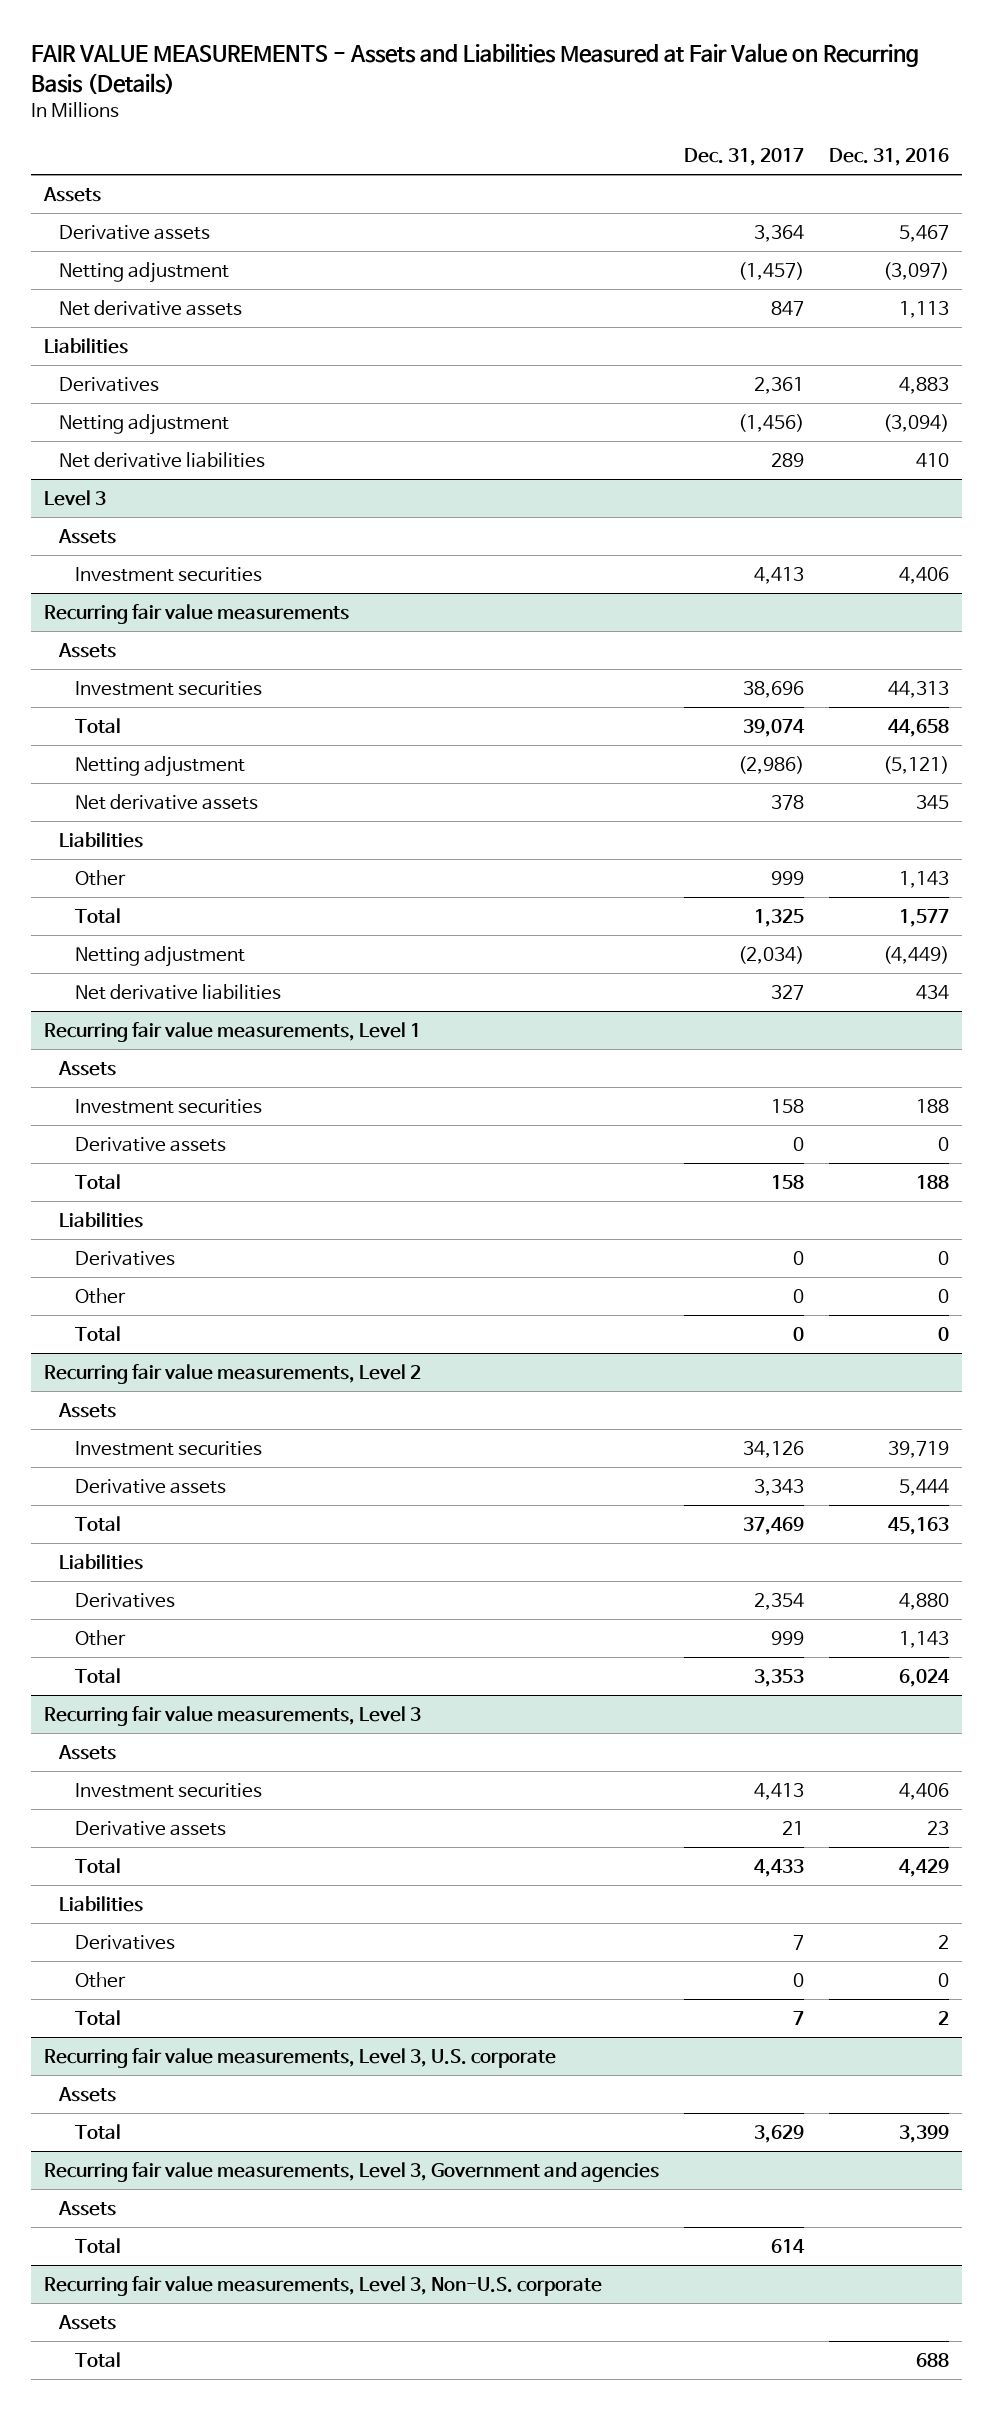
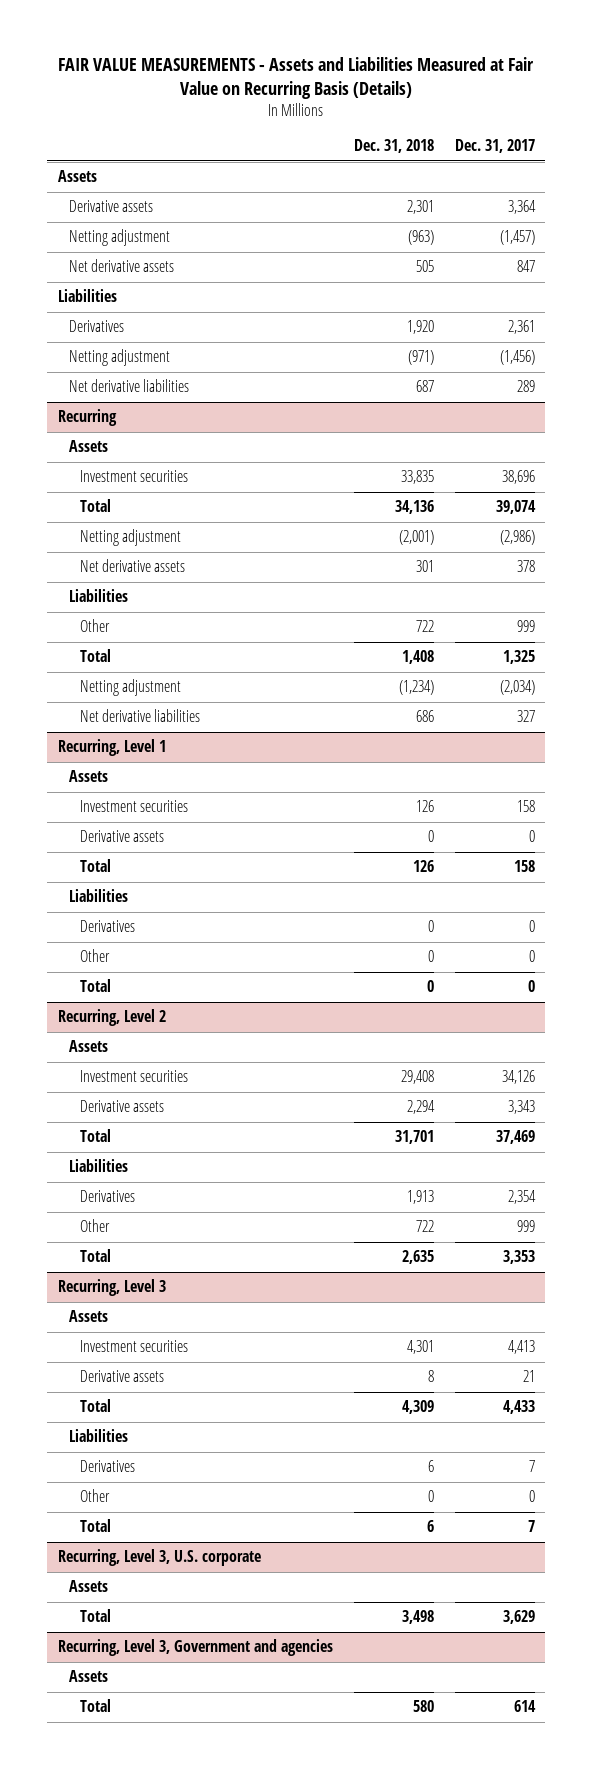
- | Dec. 31, 2017 | Dec. 31, 2016
+ | Dec. 31, 2018 | Dec. 31, 2017
- Level 3
- Assets
- Investment securities | 4,413 | 4,406
- Recurring fair value measurements
+ Recurring
- Recurring fair value measurements, Level 1
+ Recurring, Level 1
- Recurring fair value measurements, Level 2
+ Recurring, Level 2
- Recurring fair value measurements, Level 3
+ Recurring, Level 3
- Recurring fair value measurements, Level 3, U.S. corporate
+ Recurring, Level 3, U.S. corporate
- Recurring fair value measurements, Level 3, Government and agencies
+ Recurring, Level 3, Government and agencies
- Recurring fair value measurements, Level 3, Non-U.S. corporate
- Assets
- Total | | 688

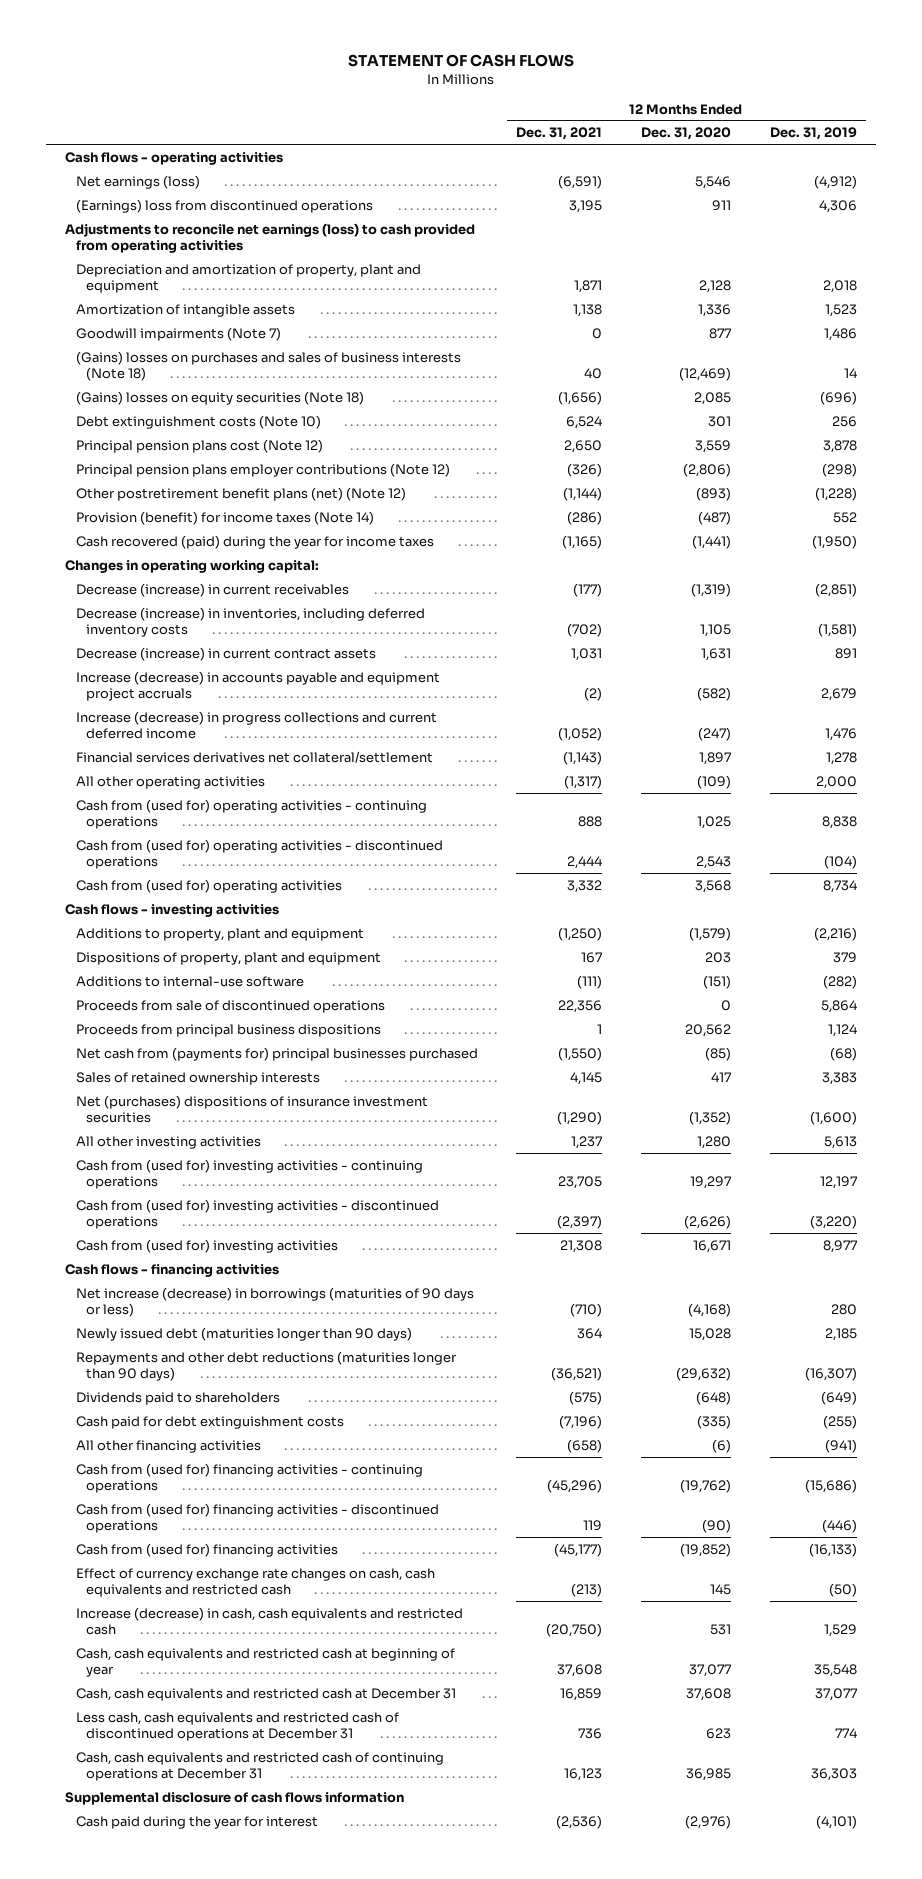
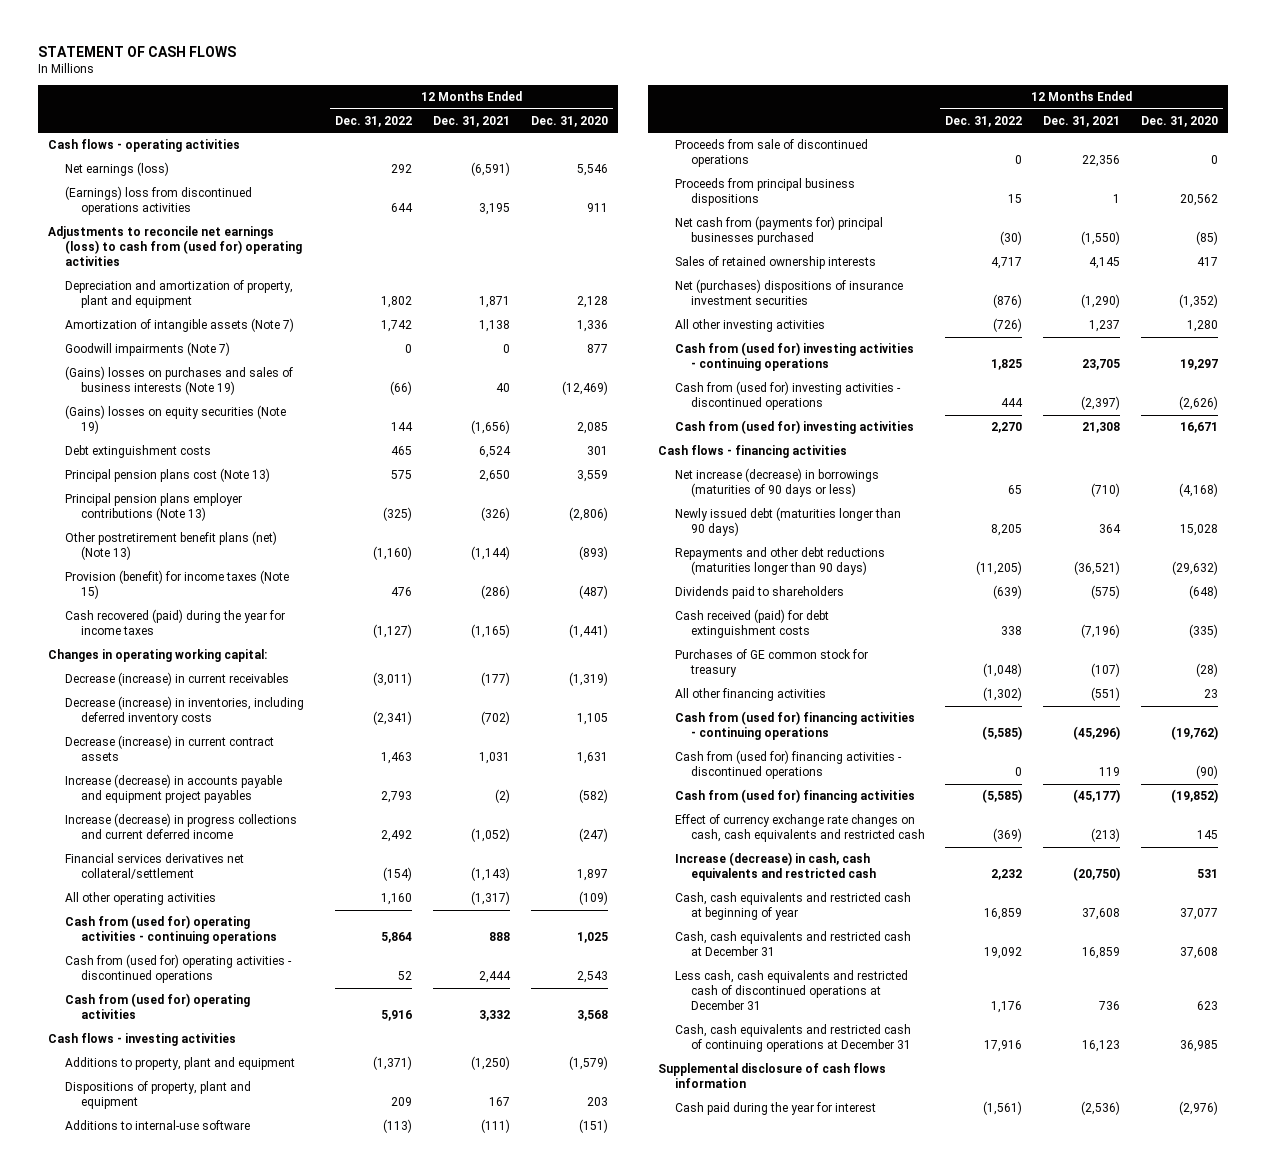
- | 12 Months Ended Dec. 31, 2021 | 12 Months Ended Dec. 31, 2020 | 12 Months Ended Dec. 31, 2019
+ | 12 Months Ended Dec. 31, 2022 | 12 Months Ended Dec. 31, 2021 | 12 Months Ended Dec. 31, 2020
- (Earnings) loss from discontinued operations | 3,195 | 911 | 4,306
- Adjustments to reconcile net earnings (loss) to cash provided from operating activities
+ (Earnings) loss from discontinued operations activities | 644 | 3,195 | 911
+ Adjustments to reconcile net earnings (loss) to cash from (used for) operating activities
- Amortization of intangible assets | 1,138 | 1,336 | 1,523
+ Amortization of intangible assets (Note 7) | 1,742 | 1,138 | 1,336
- (Gains) losses on purchases and sales of business interests (Note 18) | 40 | (12,469) | 14
- (Gains) losses on equity securities (Note 18) | (1,656) | 2,085 | (696)
- Debt extinguishment costs (Note 10) | 6,524 | 301 | 256
- Principal pension plans cost (Note 12) | 2,650 | 3,559 | 3,878
- Principal pension plans employer contributions (Note 12) | (326) | (2,806) | (298)
- Other postretirement benefit plans (net) (Note 12) | (1,144) | (893) | (1,228)
- Provision (benefit) for income taxes (Note 14) | (286) | (487) | 552
+ (Gains) losses on purchases and sales of business interests (Note 19) | (66) | 40 | (12,469)
+ (Gains) losses on equity securities (Note 19) | 144 | (1,656) | 2,085
+ Debt extinguishment costs | 465 | 6,524 | 301
+ Principal pension plans cost (Note 13) | 575 | 2,650 | 3,559
+ Principal pension plans employer contributions (Note 13) | (325) | (326) | (2,806)
+ Other postretirement benefit plans (net) (Note 13) | (1,160) | (1,144) | (893)
+ Provision (benefit) for income taxes (Note 15) | 476 | (286) | (487)
- Increase (decrease) in accounts payable and equipment project accruals | (2) | (582) | 2,679
+ Increase (decrease) in accounts payable and equipment project payables | 2,793 | (2) | (582)
- Cash paid for debt extinguishment costs | (7,196) | (335) | (255)
- All other financing activities | (658) | (6) | (941)
+ Cash received (paid) for debt extinguishment costs | 338 | (7,196) | (335)
+ Purchases of GE common stock for treasury | (1,048) | (107) | (28)
+ All other financing activities | (1,302) | (551) | 23

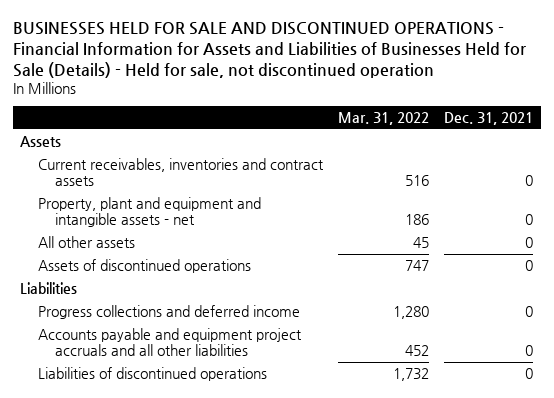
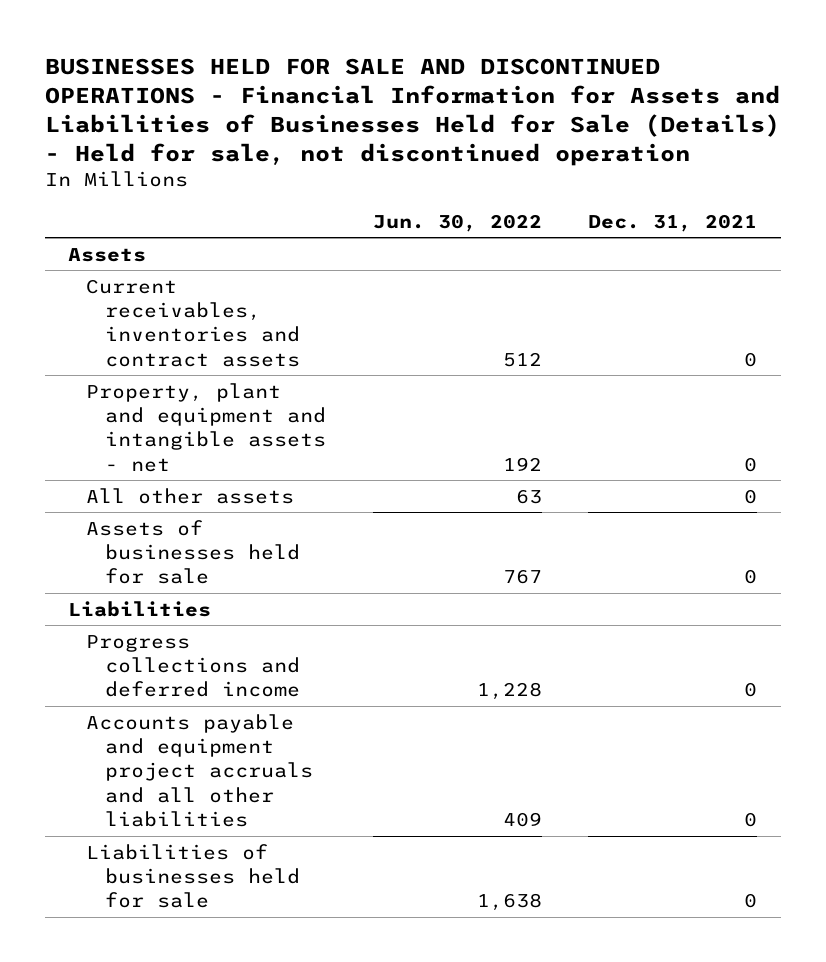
- | Mar. 31, 2022 | Dec. 31, 2021
+ | Jun. 30, 2022 | Dec. 31, 2021
- Assets of discontinued operations | 747 | 0
+ Assets of businesses held for sale | 767 | 0
- Liabilities of discontinued operations | 1,732 | 0
+ Liabilities of businesses held for sale | 1,638 | 0

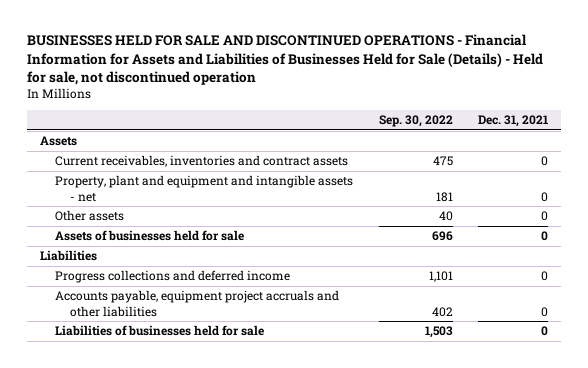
- | Jun. 30, 2022 | Dec. 31, 2021
+ | Sep. 30, 2022 | Dec. 31, 2021
- All other assets | 63 | 0
+ Other assets | 40 | 0
- Accounts payable and equipment project accruals and all other liabilities | 409 | 0
+ Accounts payable, equipment project accruals and other liabilities | 402 | 0

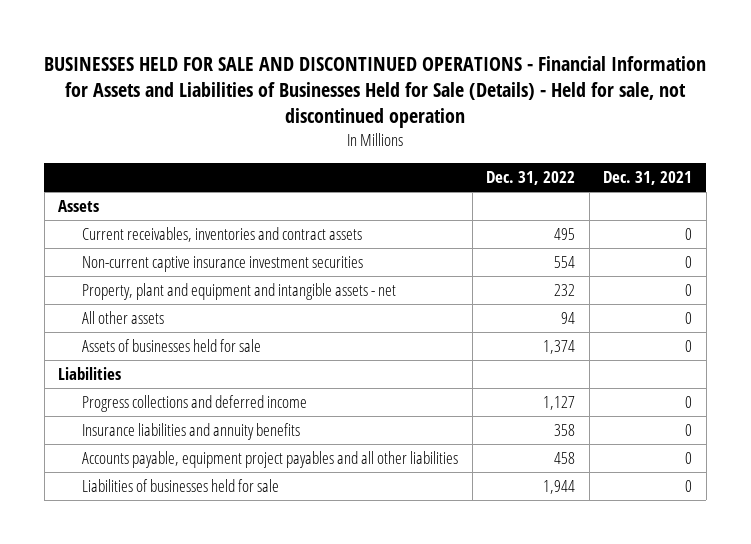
- | Sep. 30, 2022 | Dec. 31, 2021
+ | Dec. 31, 2022 | Dec. 31, 2021
+ Non-current captive insurance investment securities | 554 | 0
- Other assets | 40 | 0
+ All other assets | 94 | 0
- Accounts payable, equipment project accruals and other liabilities | 402 | 0
+ Insurance liabilities and annuity benefits | 358 | 0
+ Accounts payable, equipment project payables and all other liabilities | 458 | 0

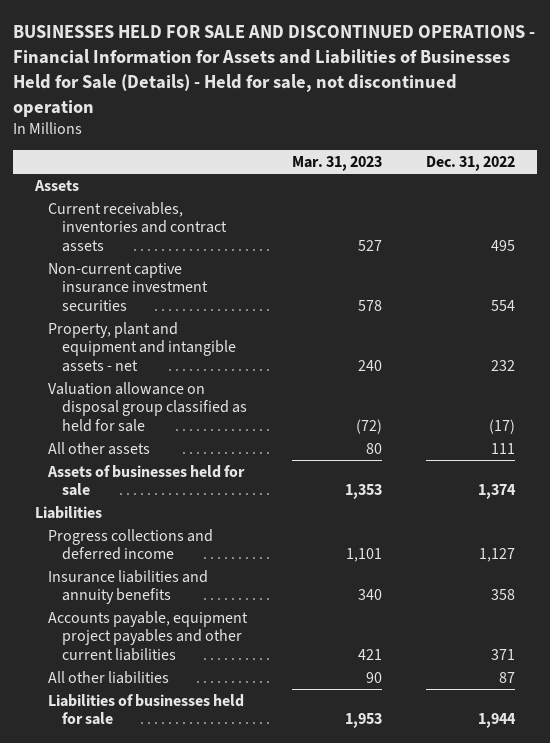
- | Dec. 31, 2022 | Dec. 31, 2021
+ | Mar. 31, 2023 | Dec. 31, 2022
- All other assets | 94 | 0
+ Valuation allowance on disposal group classified as held for sale | (72) | (17)
+ All other assets | 80 | 111
- Accounts payable, equipment project payables and all other liabilities | 458 | 0
+ Accounts payable, equipment project payables and other current liabilities | 421 | 371
+ All other liabilities | 90 | 87

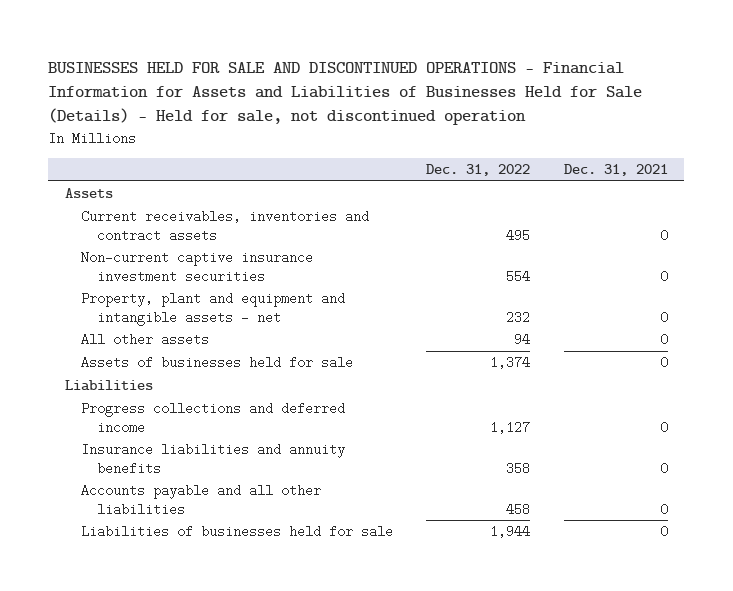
- | Mar. 31, 2023 | Dec. 31, 2022
+ | Dec. 31, 2022 | Dec. 31, 2021
- Valuation allowance on disposal group classified as held for sale | (72) | (17)
- All other assets | 80 | 111
+ All other assets | 94 | 0
- Accounts payable, equipment project payables and other current liabilities | 421 | 371
- All other liabilities | 90 | 87
+ Accounts payable and all other liabilities | 458 | 0

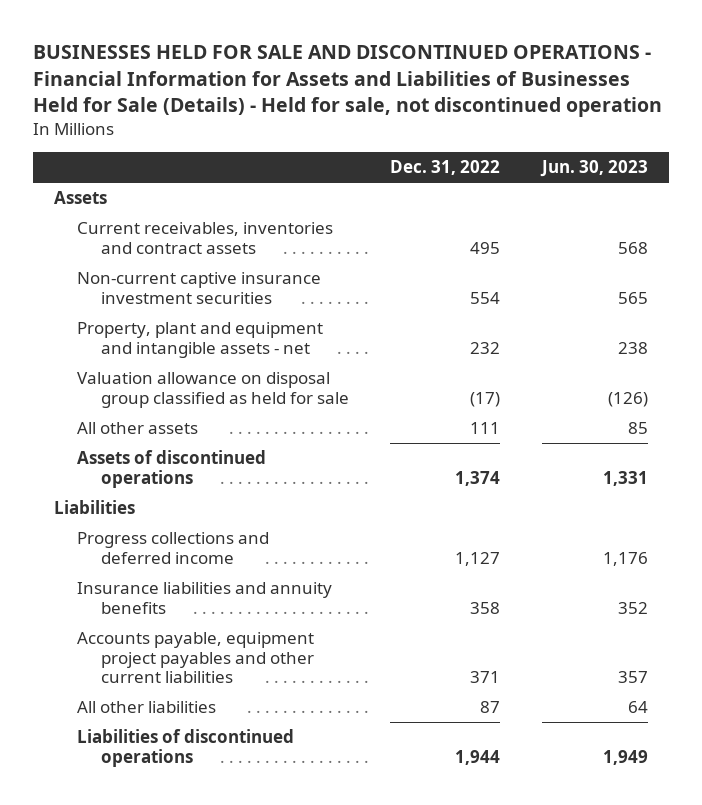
- | Dec. 31, 2022 | Dec. 31, 2021
+ | Dec. 31, 2022 | Jun. 30, 2023
- All other assets | 94 | 0
- Assets of businesses held for sale | 1,374 | 0
+ Valuation allowance on disposal group classified as held for sale | (17) | (126)
+ All other assets | 111 | 85
+ Assets of discontinued operations | 1,374 | 1,331
- Accounts payable and all other liabilities | 458 | 0
- Liabilities of businesses held for sale | 1,944 | 0
+ Accounts payable, equipment project payables and other current liabilities | 371 | 357
+ All other liabilities | 87 | 64
+ Liabilities of discontinued operations | 1,944 | 1,949

